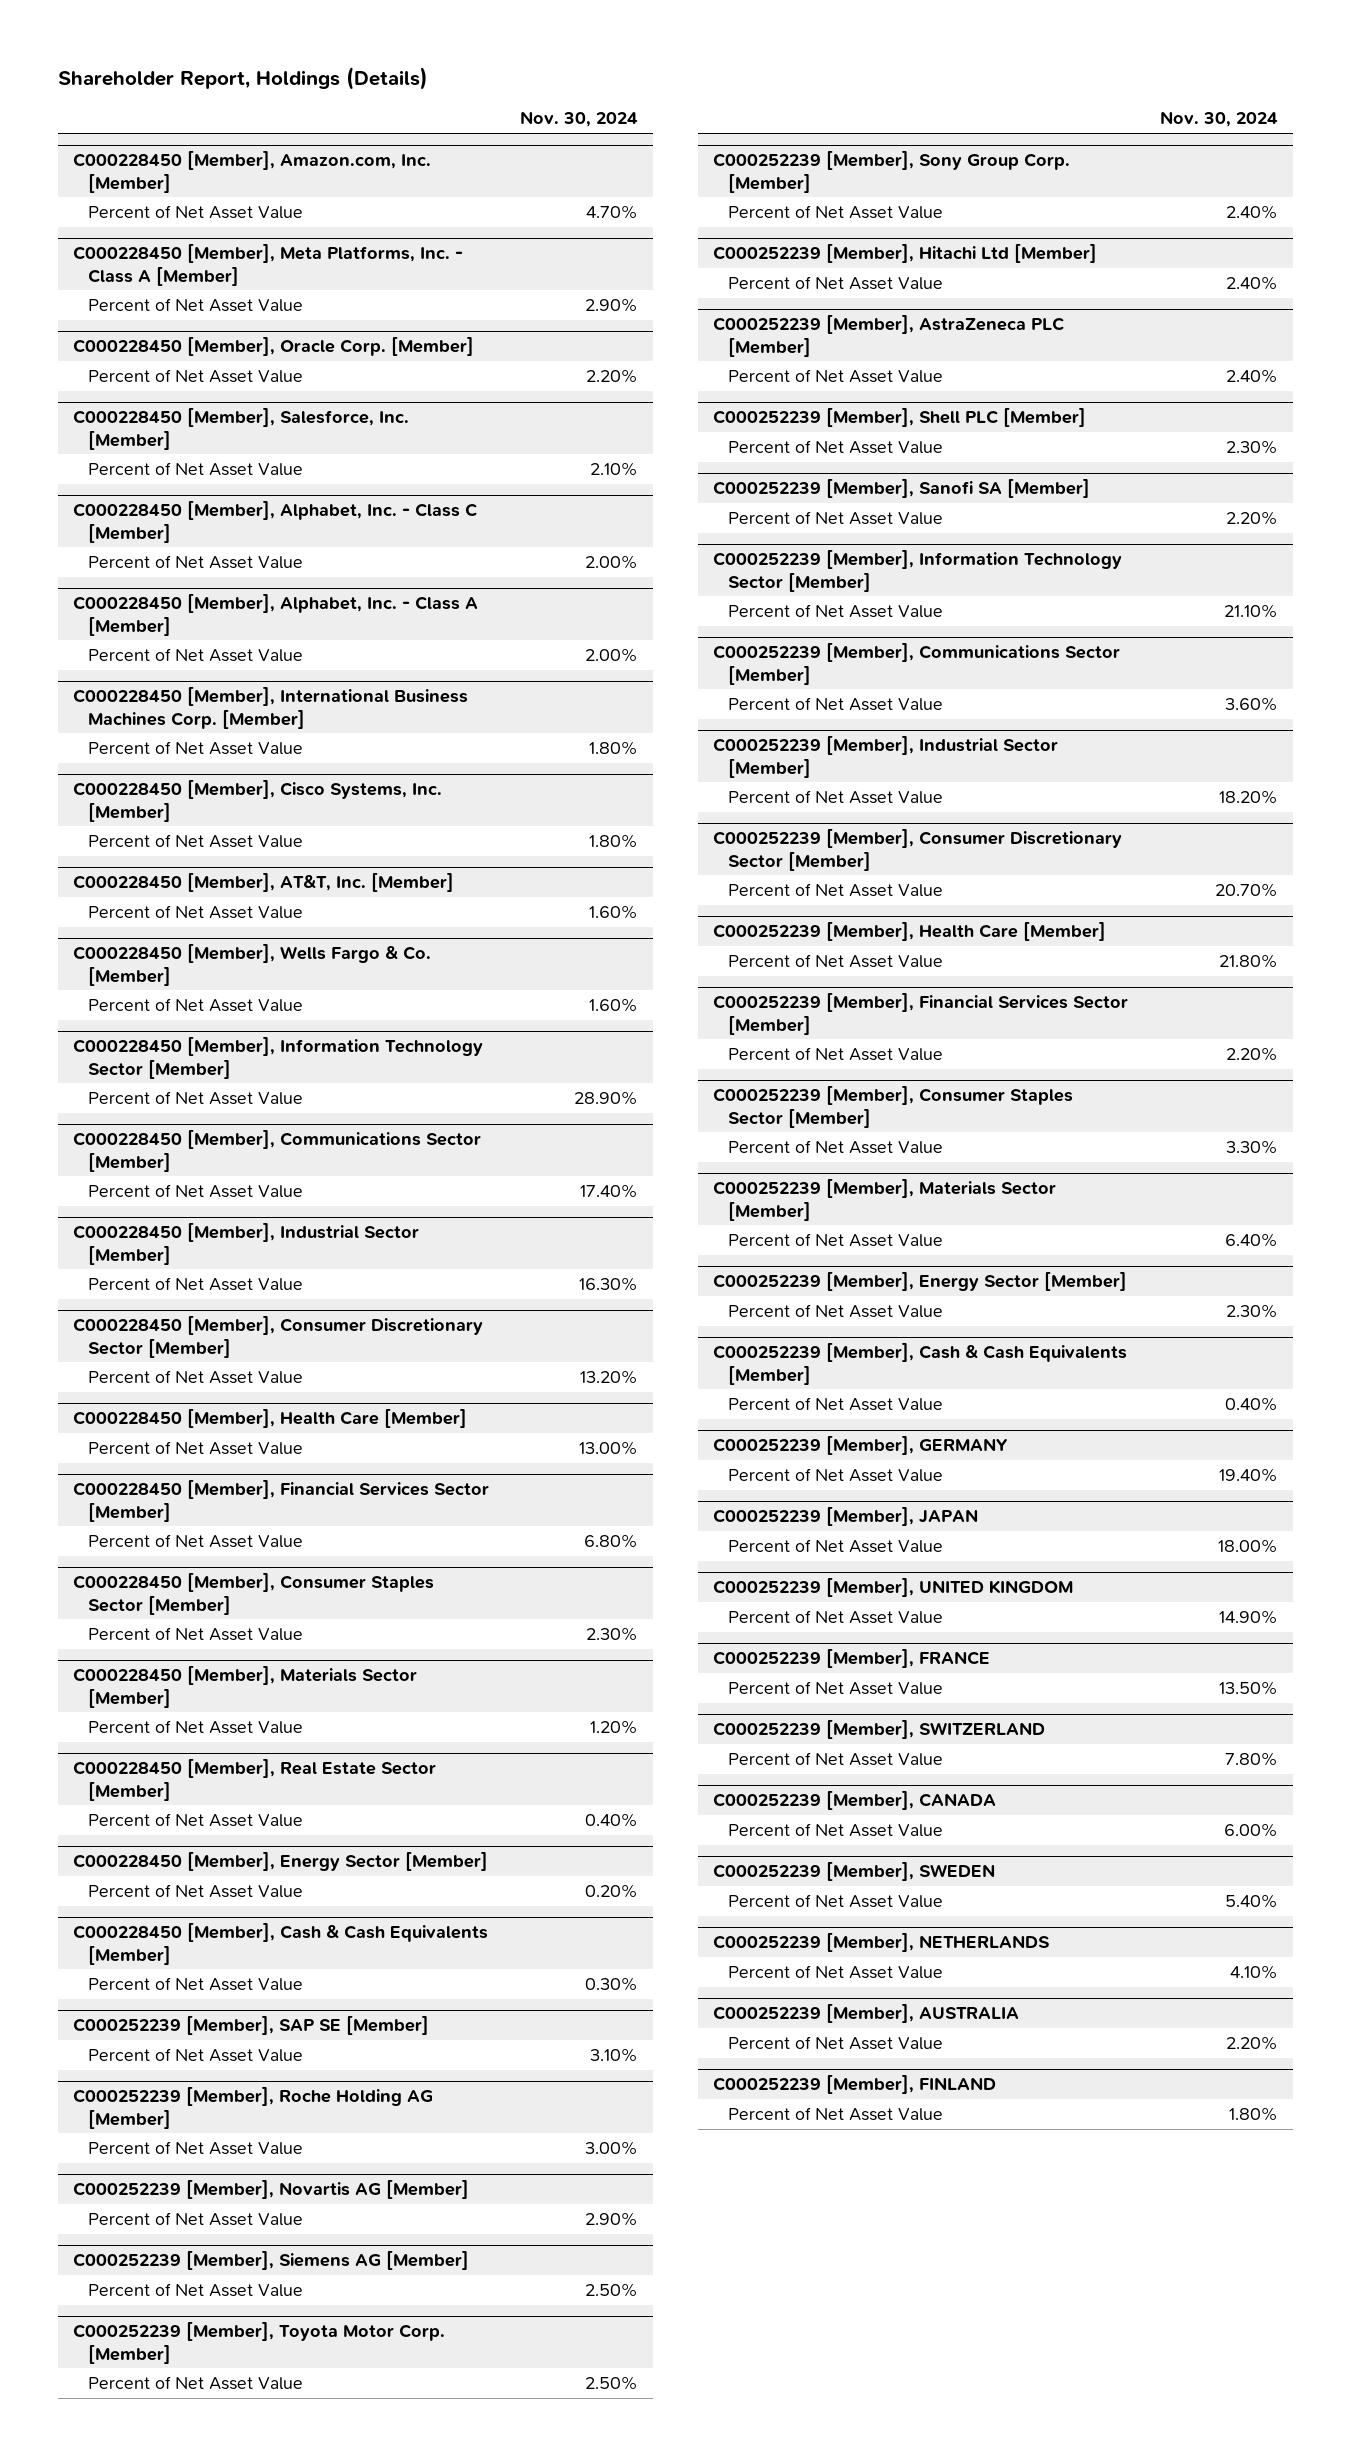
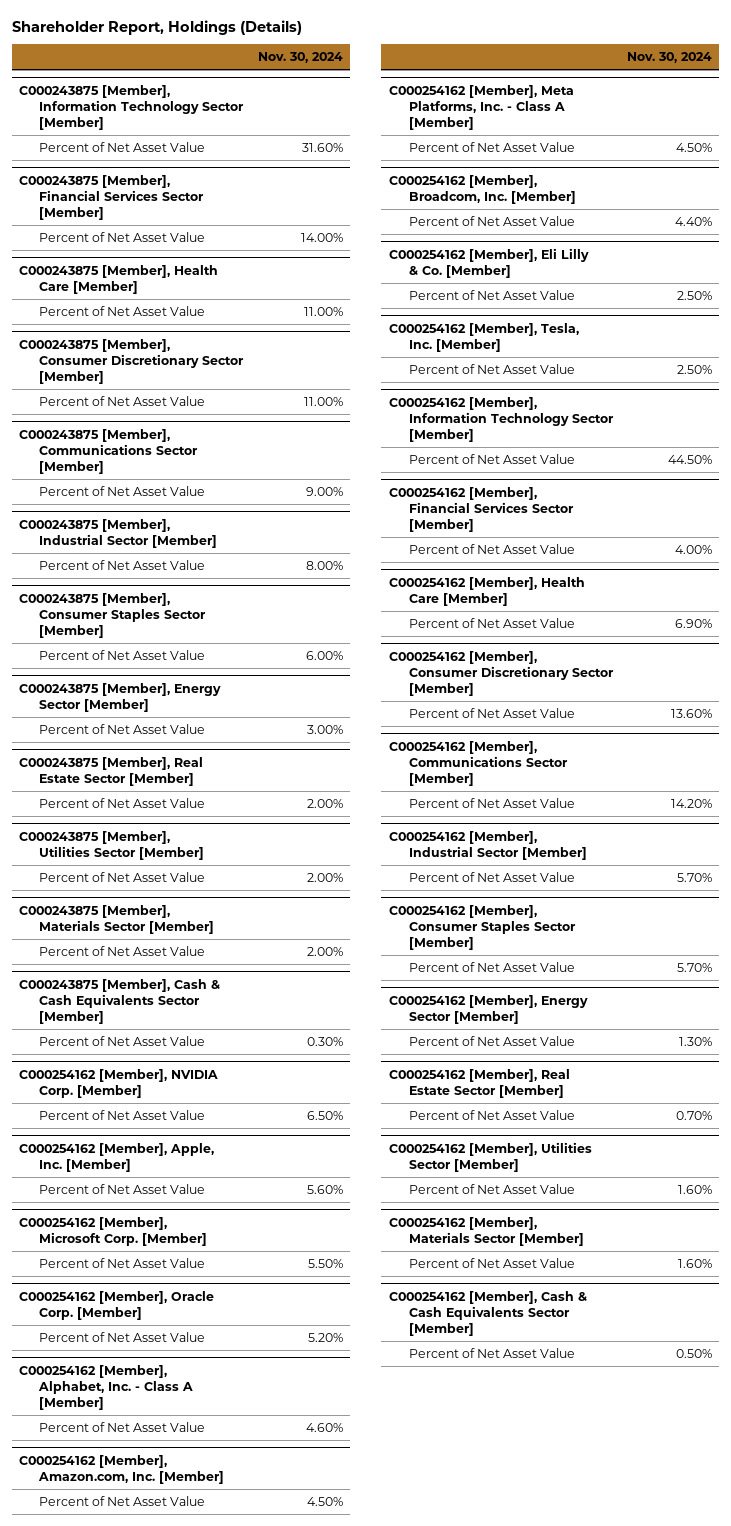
- C000228450 [Member], Amazon.com, Inc. [Member]
- Percent of Net Asset Value | 4.70%
- C000228450 [Member], Meta Platforms, Inc. - Class A [Member]
- Percent of Net Asset Value | 2.90%
- C000228450 [Member], Oracle Corp. [Member]
- Percent of Net Asset Value | 2.20%
- C000228450 [Member], Salesforce, Inc. [Member]
- Percent of Net Asset Value | 2.10%
- C000228450 [Member], Alphabet, Inc. - Class C [Member]
+ C000243875 [Member], Information Technology Sector [Member]
+ Percent of Net Asset Value | 31.60%
+ C000243875 [Member], Financial Services Sector [Member]
+ Percent of Net Asset Value | 14.00%
+ C000243875 [Member], Health Care [Member]
+ Percent of Net Asset Value | 11.00%
+ C000243875 [Member], Consumer Discretionary Sector [Member]
+ Percent of Net Asset Value | 11.00%
+ C000243875 [Member], Communications Sector [Member]
+ Percent of Net Asset Value | 9.00%
+ C000243875 [Member], Industrial Sector [Member]
+ Percent of Net Asset Value | 8.00%
+ C000243875 [Member], Consumer Staples Sector [Member]
+ Percent of Net Asset Value | 6.00%
+ C000243875 [Member], Energy Sector [Member]
+ Percent of Net Asset Value | 3.00%
+ C000243875 [Member], Real Estate Sector [Member]
- C000228450 [Member], Alphabet, Inc. - Class A [Member]
+ C000243875 [Member], Utilities Sector [Member]
- C000228450 [Member], International Business Machines Corp. [Member]
- Percent of Net Asset Value | 1.80%
- C000228450 [Member], Cisco Systems, Inc. [Member]
- Percent of Net Asset Value | 1.80%
- C000228450 [Member], AT&T, Inc. [Member]
- Percent of Net Asset Value | 1.60%
- C000228450 [Member], Wells Fargo & Co. [Member]
- Percent of Net Asset Value | 1.60%
- C000228450 [Member], Information Technology Sector [Member]
- Percent of Net Asset Value | 28.90%
- C000228450 [Member], Communications Sector [Member]
- Percent of Net Asset Value | 17.40%
- C000228450 [Member], Industrial Sector [Member]
- Percent of Net Asset Value | 16.30%
- C000228450 [Member], Consumer Discretionary Sector [Member]
- Percent of Net Asset Value | 13.20%
- C000228450 [Member], Health Care [Member]
- Percent of Net Asset Value | 13.00%
- C000228450 [Member], Financial Services Sector [Member]
- Percent of Net Asset Value | 6.80%
- C000228450 [Member], Consumer Staples Sector [Member]
- Percent of Net Asset Value | 2.30%
- C000228450 [Member], Materials Sector [Member]
- Percent of Net Asset Value | 1.20%
- C000228450 [Member], Real Estate Sector [Member]
- Percent of Net Asset Value | 0.40%
- C000228450 [Member], Energy Sector [Member]
- Percent of Net Asset Value | 0.20%
- C000228450 [Member], Cash & Cash Equivalents [Member]
+ C000243875 [Member], Materials Sector [Member]
+ Percent of Net Asset Value | 2.00%
+ C000243875 [Member], Cash & Cash Equivalents Sector [Member]
- C000252239 [Member], SAP SE [Member]
- Percent of Net Asset Value | 3.10%
- C000252239 [Member], Roche Holding AG [Member]
- Percent of Net Asset Value | 3.00%
- C000252239 [Member], Novartis AG [Member]
- Percent of Net Asset Value | 2.90%
- C000252239 [Member], Siemens AG [Member]
+ C000254162 [Member], NVIDIA Corp. [Member]
+ Percent of Net Asset Value | 6.50%
+ C000254162 [Member], Apple, Inc. [Member]
+ Percent of Net Asset Value | 5.60%
+ C000254162 [Member], Microsoft Corp. [Member]
+ Percent of Net Asset Value | 5.50%
+ C000254162 [Member], Oracle Corp. [Member]
+ Percent of Net Asset Value | 5.20%
+ C000254162 [Member], Alphabet, Inc. - Class A [Member]
+ Percent of Net Asset Value | 4.60%
+ C000254162 [Member], Amazon.com, Inc. [Member]
+ Percent of Net Asset Value | 4.50%
+ C000254162 [Member], Meta Platforms, Inc. - Class A [Member]
+ Percent of Net Asset Value | 4.50%
+ C000254162 [Member], Broadcom, Inc. [Member]
+ Percent of Net Asset Value | 4.40%
+ C000254162 [Member], Eli Lilly & Co. [Member]
- C000252239 [Member], Toyota Motor Corp. [Member]
+ C000254162 [Member], Tesla, Inc. [Member]
- C000252239 [Member], Sony Group Corp. [Member]
- Percent of Net Asset Value | 2.40%
- C000252239 [Member], Hitachi Ltd [Member]
- Percent of Net Asset Value | 2.40%
- C000252239 [Member], AstraZeneca PLC [Member]
- Percent of Net Asset Value | 2.40%
- C000252239 [Member], Shell PLC [Member]
- Percent of Net Asset Value | 2.30%
- C000252239 [Member], Sanofi SA [Member]
- Percent of Net Asset Value | 2.20%
- C000252239 [Member], Information Technology Sector [Member]
- Percent of Net Asset Value | 21.10%
- C000252239 [Member], Communications Sector [Member]
- Percent of Net Asset Value | 3.60%
- C000252239 [Member], Industrial Sector [Member]
- Percent of Net Asset Value | 18.20%
- C000252239 [Member], Consumer Discretionary Sector [Member]
- Percent of Net Asset Value | 20.70%
- C000252239 [Member], Health Care [Member]
- Percent of Net Asset Value | 21.80%
- C000252239 [Member], Financial Services Sector [Member]
- Percent of Net Asset Value | 2.20%
- C000252239 [Member], Consumer Staples Sector [Member]
- Percent of Net Asset Value | 3.30%
- C000252239 [Member], Materials Sector [Member]
- Percent of Net Asset Value | 6.40%
- C000252239 [Member], Energy Sector [Member]
- Percent of Net Asset Value | 2.30%
- C000252239 [Member], Cash & Cash Equivalents [Member]
- Percent of Net Asset Value | 0.40%
- C000252239 [Member], GERMANY
- Percent of Net Asset Value | 19.40%
- C000252239 [Member], JAPAN
- Percent of Net Asset Value | 18.00%
- C000252239 [Member], UNITED KINGDOM
- Percent of Net Asset Value | 14.90%
- C000252239 [Member], FRANCE
- Percent of Net Asset Value | 13.50%
- C000252239 [Member], SWITZERLAND
- Percent of Net Asset Value | 7.80%
- C000252239 [Member], CANADA
- Percent of Net Asset Value | 6.00%
- C000252239 [Member], SWEDEN
- Percent of Net Asset Value | 5.40%
- C000252239 [Member], NETHERLANDS
- Percent of Net Asset Value | 4.10%
- C000252239 [Member], AUSTRALIA
- Percent of Net Asset Value | 2.20%
- C000252239 [Member], FINLAND
- Percent of Net Asset Value | 1.80%
+ C000254162 [Member], Information Technology Sector [Member]
+ Percent of Net Asset Value | 44.50%
+ C000254162 [Member], Financial Services Sector [Member]
+ Percent of Net Asset Value | 4.00%
+ C000254162 [Member], Health Care [Member]
+ Percent of Net Asset Value | 6.90%
+ C000254162 [Member], Consumer Discretionary Sector [Member]
+ Percent of Net Asset Value | 13.60%
+ C000254162 [Member], Communications Sector [Member]
+ Percent of Net Asset Value | 14.20%
+ C000254162 [Member], Industrial Sector [Member]
+ Percent of Net Asset Value | 5.70%
+ C000254162 [Member], Consumer Staples Sector [Member]
+ Percent of Net Asset Value | 5.70%
+ C000254162 [Member], Energy Sector [Member]
+ Percent of Net Asset Value | 1.30%
+ C000254162 [Member], Real Estate Sector [Member]
+ Percent of Net Asset Value | 0.70%
+ C000254162 [Member], Utilities Sector [Member]
+ Percent of Net Asset Value | 1.60%
+ C000254162 [Member], Materials Sector [Member]
+ Percent of Net Asset Value | 1.60%
+ C000254162 [Member], Cash & Cash Equivalents Sector [Member]
+ Percent of Net Asset Value | 0.50%

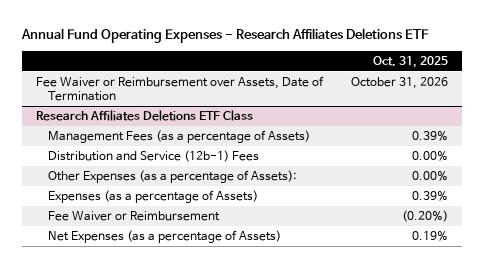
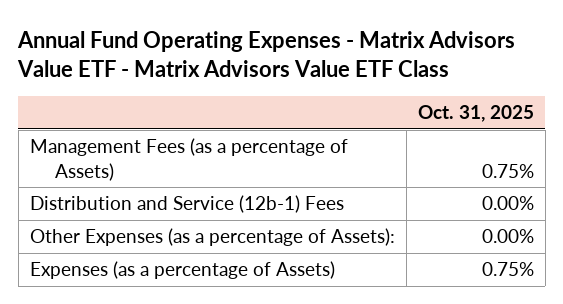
- Annual Fund Operating Expenses - Research Affiliates Deletions ETF
+ Annual Fund Operating Expenses - Matrix Advisors Value ETF - Matrix Advisors Value ETF Class
- Fee Waiver or Reimbursement over Assets, Date of Termination | October 31, 2026
- Research Affiliates Deletions ETF Class
- Management Fees (as a percentage of Assets) | 0.39%
+ Management Fees (as a percentage of Assets) | 0.75%
- Expenses (as a percentage of Assets) | 0.39%
- Fee Waiver or Reimbursement | (0.20%)
- Net Expenses (as a percentage of Assets) | 0.19%
+ Expenses (as a percentage of Assets) | 0.75%

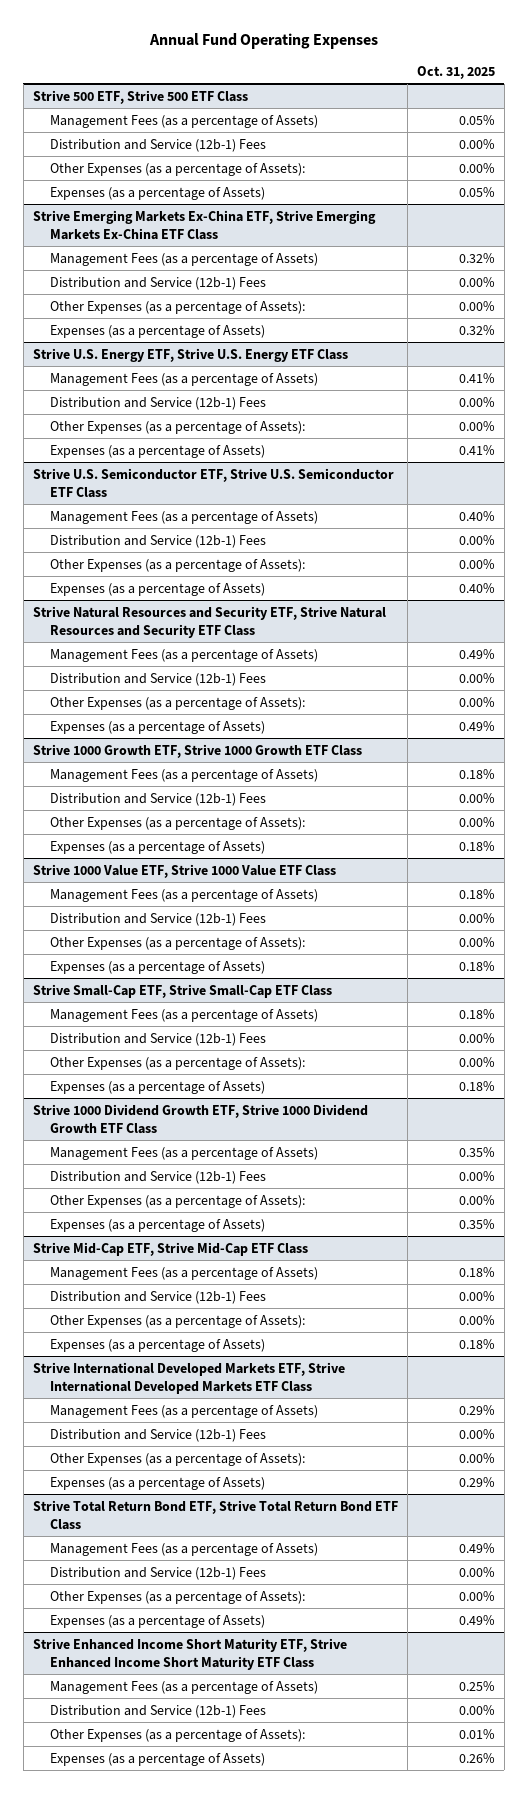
- Annual Fund Operating Expenses - Matrix Advisors Value ETF - Matrix Advisors Value ETF Class
+ Annual Fund Operating Expenses
- Management Fees (as a percentage of Assets) | 0.75%
+ Strive 500 ETF, Strive 500 ETF Class
+ Management Fees (as a percentage of Assets) | 0.05%
- Expenses (as a percentage of Assets) | 0.75%
+ Expenses (as a percentage of Assets) | 0.05%
+ Strive Emerging Markets Ex-China ETF, Strive Emerging Markets Ex-China ETF Class
+ Management Fees (as a percentage of Assets) | 0.32%
+ Distribution and Service (12b-1) Fees | 0.00%
+ Other Expenses (as a percentage of Assets): | 0.00%
+ Expenses (as a percentage of Assets) | 0.32%
+ Strive U.S. Energy ETF, Strive U.S. Energy ETF Class
+ Management Fees (as a percentage of Assets) | 0.41%
+ Distribution and Service (12b-1) Fees | 0.00%
+ Other Expenses (as a percentage of Assets): | 0.00%
+ Expenses (as a percentage of Assets) | 0.41%
+ Strive U.S. Semiconductor ETF, Strive U.S. Semiconductor ETF Class
+ Management Fees (as a percentage of Assets) | 0.40%
+ Distribution and Service (12b-1) Fees | 0.00%
+ Other Expenses (as a percentage of Assets): | 0.00%
+ Expenses (as a percentage of Assets) | 0.40%
+ Strive Natural Resources and Security ETF, Strive Natural Resources and Security ETF Class
+ Management Fees (as a percentage of Assets) | 0.49%
+ Distribution and Service (12b-1) Fees | 0.00%
+ Other Expenses (as a percentage of Assets): | 0.00%
+ Expenses (as a percentage of Assets) | 0.49%
+ Strive 1000 Growth ETF, Strive 1000 Growth ETF Class
+ Management Fees (as a percentage of Assets) | 0.18%
+ Distribution and Service (12b-1) Fees | 0.00%
+ Other Expenses (as a percentage of Assets): | 0.00%
+ Expenses (as a percentage of Assets) | 0.18%
+ Strive 1000 Value ETF, Strive 1000 Value ETF Class
+ Management Fees (as a percentage of Assets) | 0.18%
+ Distribution and Service (12b-1) Fees | 0.00%
+ Other Expenses (as a percentage of Assets): | 0.00%
+ Expenses (as a percentage of Assets) | 0.18%
+ Strive Small-Cap ETF, Strive Small-Cap ETF Class
+ Management Fees (as a percentage of Assets) | 0.18%
+ Distribution and Service (12b-1) Fees | 0.00%
+ Other Expenses (as a percentage of Assets): | 0.00%
+ Expenses (as a percentage of Assets) | 0.18%
+ Strive 1000 Dividend Growth ETF, Strive 1000 Dividend Growth ETF Class
+ Management Fees (as a percentage of Assets) | 0.35%
+ Distribution and Service (12b-1) Fees | 0.00%
+ Other Expenses (as a percentage of Assets): | 0.00%
+ Expenses (as a percentage of Assets) | 0.35%
+ Strive Mid-Cap ETF, Strive Mid-Cap ETF Class
+ Management Fees (as a percentage of Assets) | 0.18%
+ Distribution and Service (12b-1) Fees | 0.00%
+ Other Expenses (as a percentage of Assets): | 0.00%
+ Expenses (as a percentage of Assets) | 0.18%
+ Strive International Developed Markets ETF, Strive International Developed Markets ETF Class
+ Management Fees (as a percentage of Assets) | 0.29%
+ Distribution and Service (12b-1) Fees | 0.00%
+ Other Expenses (as a percentage of Assets): | 0.00%
+ Expenses (as a percentage of Assets) | 0.29%
+ Strive Total Return Bond ETF, Strive Total Return Bond ETF Class
+ Management Fees (as a percentage of Assets) | 0.49%
+ Distribution and Service (12b-1) Fees | 0.00%
+ Other Expenses (as a percentage of Assets): | 0.00%
+ Expenses (as a percentage of Assets) | 0.49%
+ Strive Enhanced Income Short Maturity ETF, Strive Enhanced Income Short Maturity ETF Class
+ Management Fees (as a percentage of Assets) | 0.25%
+ Distribution and Service (12b-1) Fees | 0.00%
+ Other Expenses (as a percentage of Assets): | 0.01%
+ Expenses (as a percentage of Assets) | 0.26%

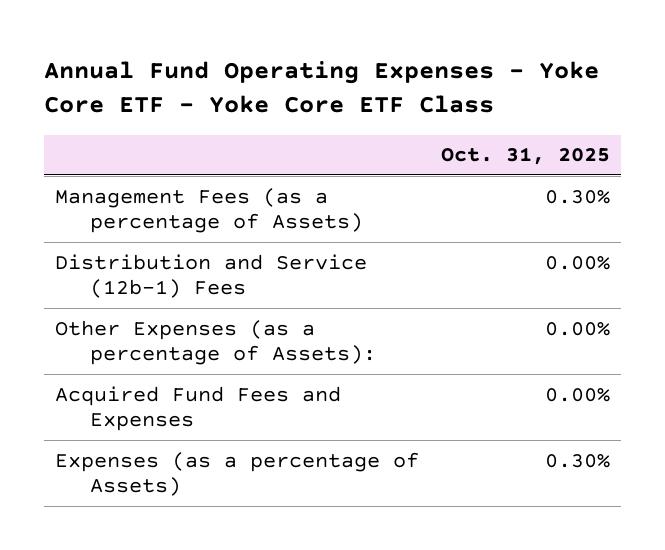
- Annual Fund Operating Expenses
+ Annual Fund Operating Expenses - Yoke Core ETF - Yoke Core ETF Class
- Strive 500 ETF, Strive 500 ETF Class
- Management Fees (as a percentage of Assets) | 0.05%
- Distribution and Service (12b-1) Fees | 0.00%
- Other Expenses (as a percentage of Assets): | 0.00%
- Expenses (as a percentage of Assets) | 0.05%
- Strive Emerging Markets Ex-China ETF, Strive Emerging Markets Ex-China ETF Class
- Management Fees (as a percentage of Assets) | 0.32%
- Distribution and Service (12b-1) Fees | 0.00%
- Other Expenses (as a percentage of Assets): | 0.00%
- Expenses (as a percentage of Assets) | 0.32%
- Strive U.S. Energy ETF, Strive U.S. Energy ETF Class
- Management Fees (as a percentage of Assets) | 0.41%
- Distribution and Service (12b-1) Fees | 0.00%
- Other Expenses (as a percentage of Assets): | 0.00%
- Expenses (as a percentage of Assets) | 0.41%
- Strive U.S. Semiconductor ETF, Strive U.S. Semiconductor ETF Class
- Management Fees (as a percentage of Assets) | 0.40%
- Distribution and Service (12b-1) Fees | 0.00%
- Other Expenses (as a percentage of Assets): | 0.00%
- Expenses (as a percentage of Assets) | 0.40%
- Strive Natural Resources and Security ETF, Strive Natural Resources and Security ETF Class
- Management Fees (as a percentage of Assets) | 0.49%
- Distribution and Service (12b-1) Fees | 0.00%
- Other Expenses (as a percentage of Assets): | 0.00%
- Expenses (as a percentage of Assets) | 0.49%
- Strive 1000 Growth ETF, Strive 1000 Growth ETF Class
- Management Fees (as a percentage of Assets) | 0.18%
- Distribution and Service (12b-1) Fees | 0.00%
- Other Expenses (as a percentage of Assets): | 0.00%
- Expenses (as a percentage of Assets) | 0.18%
- Strive 1000 Value ETF, Strive 1000 Value ETF Class
- Management Fees (as a percentage of Assets) | 0.18%
- Distribution and Service (12b-1) Fees | 0.00%
- Other Expenses (as a percentage of Assets): | 0.00%
- Expenses (as a percentage of Assets) | 0.18%
- Strive Small-Cap ETF, Strive Small-Cap ETF Class
- Management Fees (as a percentage of Assets) | 0.18%
- Distribution and Service (12b-1) Fees | 0.00%
- Other Expenses (as a percentage of Assets): | 0.00%
- Expenses (as a percentage of Assets) | 0.18%
- Strive 1000 Dividend Growth ETF, Strive 1000 Dividend Growth ETF Class
- Management Fees (as a percentage of Assets) | 0.35%
- Distribution and Service (12b-1) Fees | 0.00%
- Other Expenses (as a percentage of Assets): | 0.00%
- Expenses (as a percentage of Assets) | 0.35%
- Strive Mid-Cap ETF, Strive Mid-Cap ETF Class
- Management Fees (as a percentage of Assets) | 0.18%
- Distribution and Service (12b-1) Fees | 0.00%
- Other Expenses (as a percentage of Assets): | 0.00%
- Expenses (as a percentage of Assets) | 0.18%
- Strive International Developed Markets ETF, Strive International Developed Markets ETF Class
- Management Fees (as a percentage of Assets) | 0.29%
- Distribution and Service (12b-1) Fees | 0.00%
- Other Expenses (as a percentage of Assets): | 0.00%
- Expenses (as a percentage of Assets) | 0.29%
- Strive Total Return Bond ETF, Strive Total Return Bond ETF Class
- Management Fees (as a percentage of Assets) | 0.49%
+ Management Fees (as a percentage of Assets) | 0.30%
- Expenses (as a percentage of Assets) | 0.49%
- Strive Enhanced Income Short Maturity ETF, Strive Enhanced Income Short Maturity ETF Class
- Management Fees (as a percentage of Assets) | 0.25%
- Distribution and Service (12b-1) Fees | 0.00%
- Other Expenses (as a percentage of Assets): | 0.01%
- Expenses (as a percentage of Assets) | 0.26%
+ Acquired Fund Fees and Expenses | 0.00%
+ Expenses (as a percentage of Assets) | 0.30%

